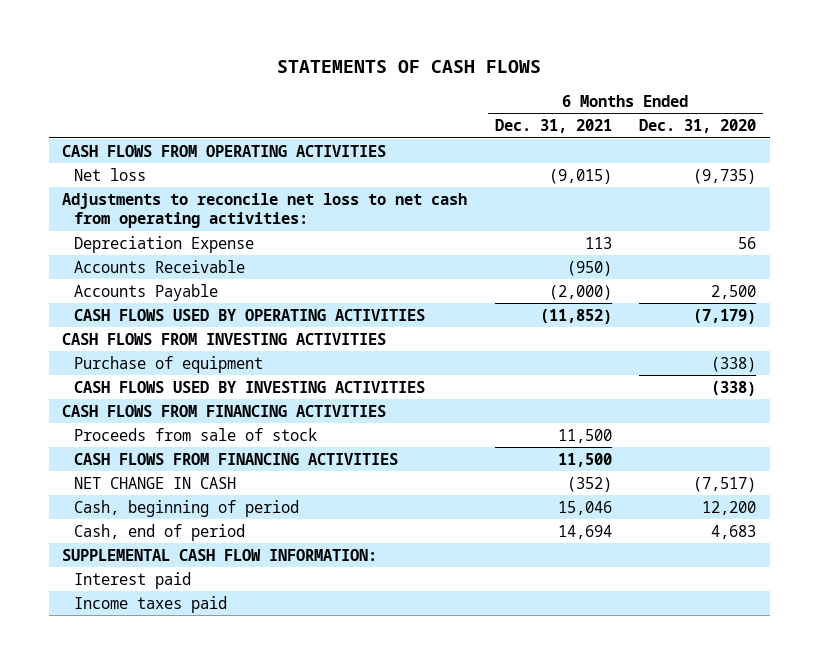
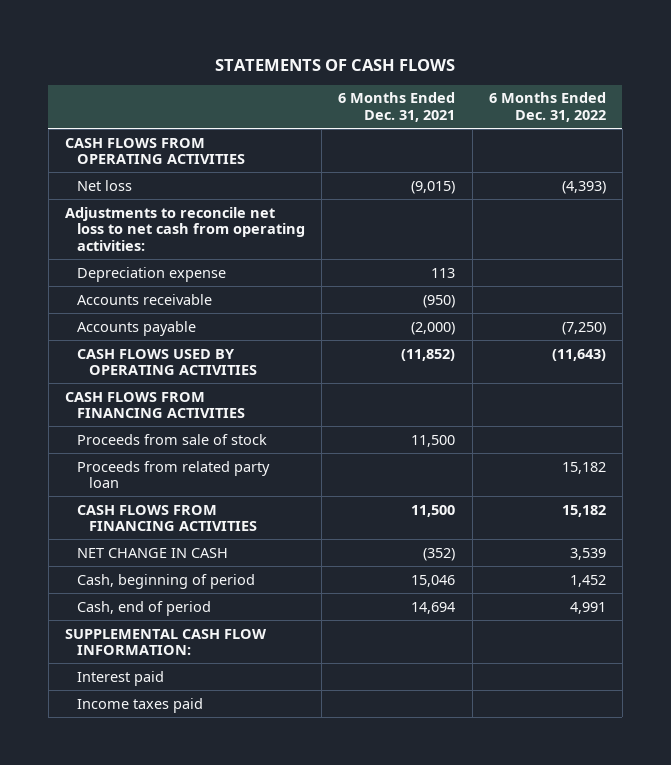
- | 6 Months Ended Dec. 31, 2021 | 6 Months Ended Dec. 31, 2020
+ | 6 Months Ended Dec. 31, 2021 | 6 Months Ended Dec. 31, 2022
- Depreciation Expense | 113 | 56
- Accounts Receivable | (950) |
- Accounts Payable | (2,000) | 2,500
+ Depreciation expense | 113 |
+ Accounts receivable | (950) |
+ Accounts payable | (2,000) | (7,250)
- CASH FLOWS FROM INVESTING ACTIVITIES
- Purchase of equipment | | (338)
- CASH FLOWS USED BY INVESTING ACTIVITIES | | (338)
+ Proceeds from related party loan | | 15,182

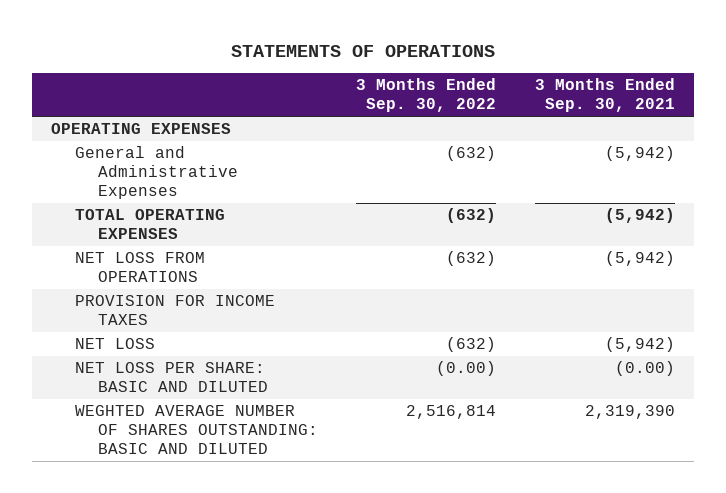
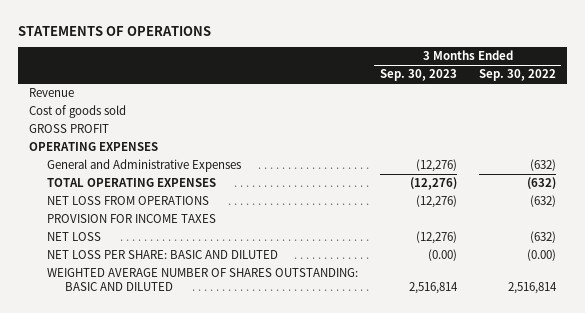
- | 3 Months Ended Sep. 30, 2022 | 3 Months Ended Sep. 30, 2021
+ | 3 Months Ended Sep. 30, 2023 | 3 Months Ended Sep. 30, 2022
+ Revenue
+ Cost of goods sold
+ GROSS PROFIT
- WEGHTED AVERAGE NUMBER OF SHARES OUTSTANDING: BASIC AND DILUTED | 2,516,814 | 2,319,390
+ WEIGHTED AVERAGE NUMBER OF SHARES OUTSTANDING: BASIC AND DILUTED | 2,516,814 | 2,516,814

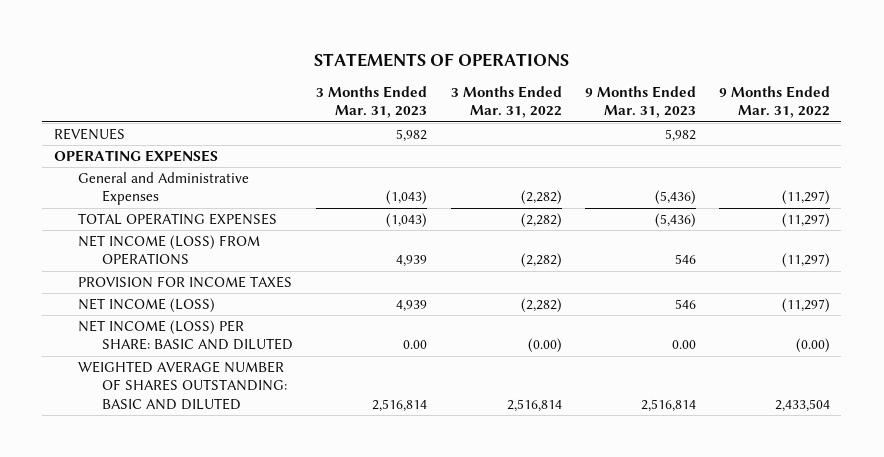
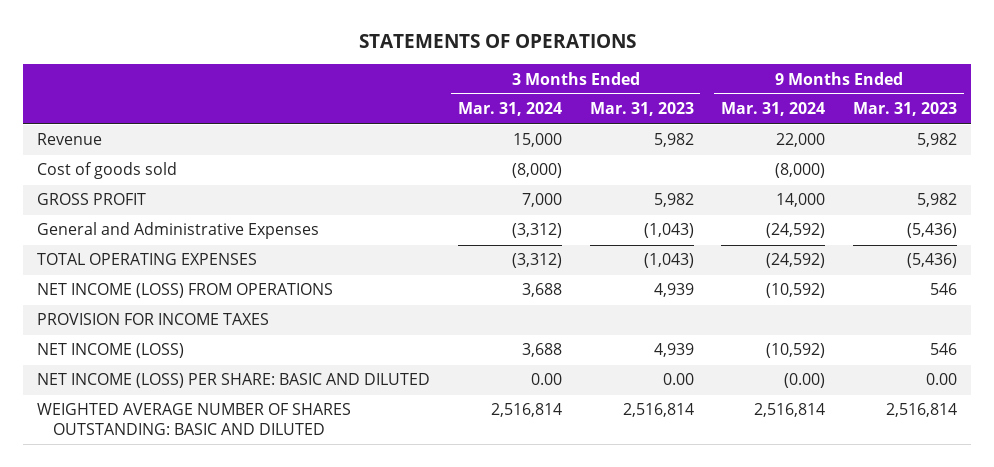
- | 3 Months Ended Mar. 31, 2023 | 3 Months Ended Mar. 31, 2022 | 9 Months Ended Mar. 31, 2023 | 9 Months Ended Mar. 31, 2022
+ | 3 Months Ended Mar. 31, 2024 | 3 Months Ended Mar. 31, 2023 | 9 Months Ended Mar. 31, 2024 | 9 Months Ended Mar. 31, 2023
- REVENUES | 5,982 | | 5,982 |
- OPERATING EXPENSES
+ Revenue | 15,000 | 5,982 | 22,000 | 5,982
+ Cost of goods sold | (8,000) | | (8,000) |
+ GROSS PROFIT | 7,000 | 5,982 | 14,000 | 5,982

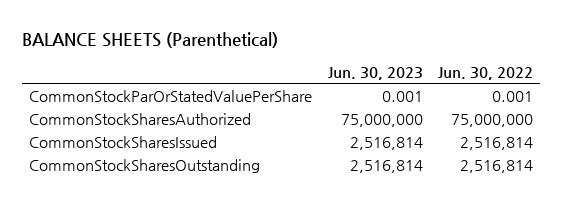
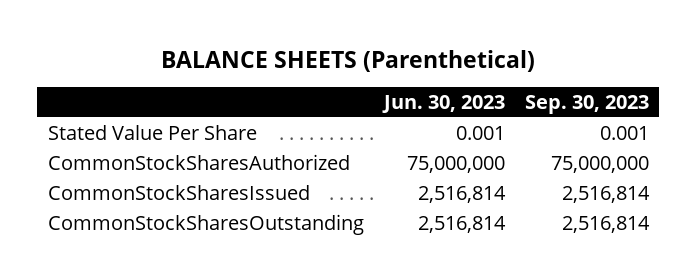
- | Jun. 30, 2023 | Jun. 30, 2022
+ | Jun. 30, 2023 | Sep. 30, 2023
- CommonStockParOrStatedValuePerShare | 0.001 | 0.001
+ Stated Value Per Share | 0.001 | 0.001

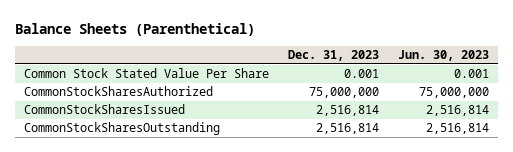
- BALANCE SHEETS (Parenthetical)
+ Balance Sheets (Parenthetical)
- | Jun. 30, 2023 | Sep. 30, 2023
+ | Dec. 31, 2023 | Jun. 30, 2023
- Stated Value Per Share | 0.001 | 0.001
+ Common Stock Stated Value Per Share | 0.001 | 0.001

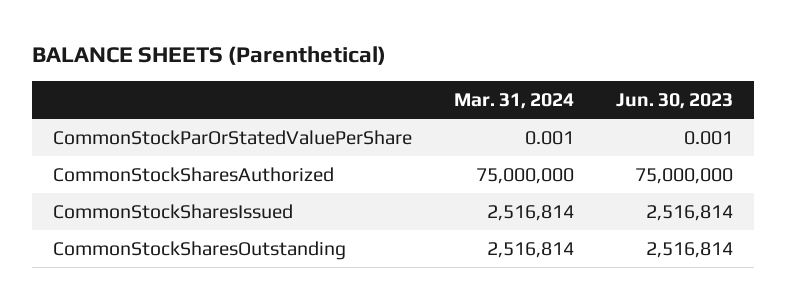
- Balance Sheets (Parenthetical)
+ BALANCE SHEETS (Parenthetical)
- | Dec. 31, 2023 | Jun. 30, 2023
+ | Mar. 31, 2024 | Jun. 30, 2023
- Common Stock Stated Value Per Share | 0.001 | 0.001
+ CommonStockParOrStatedValuePerShare | 0.001 | 0.001

